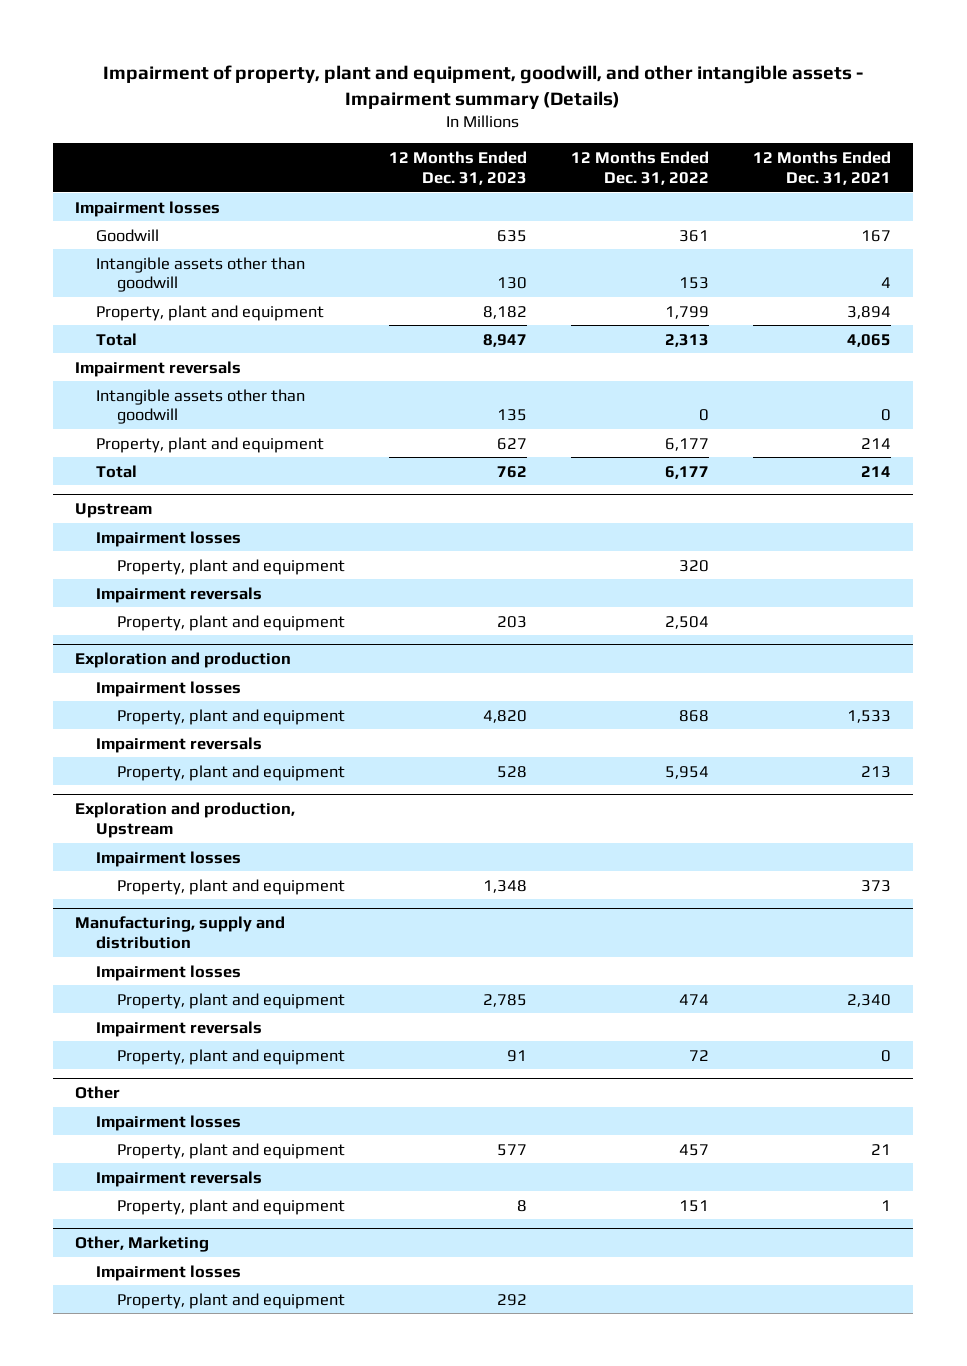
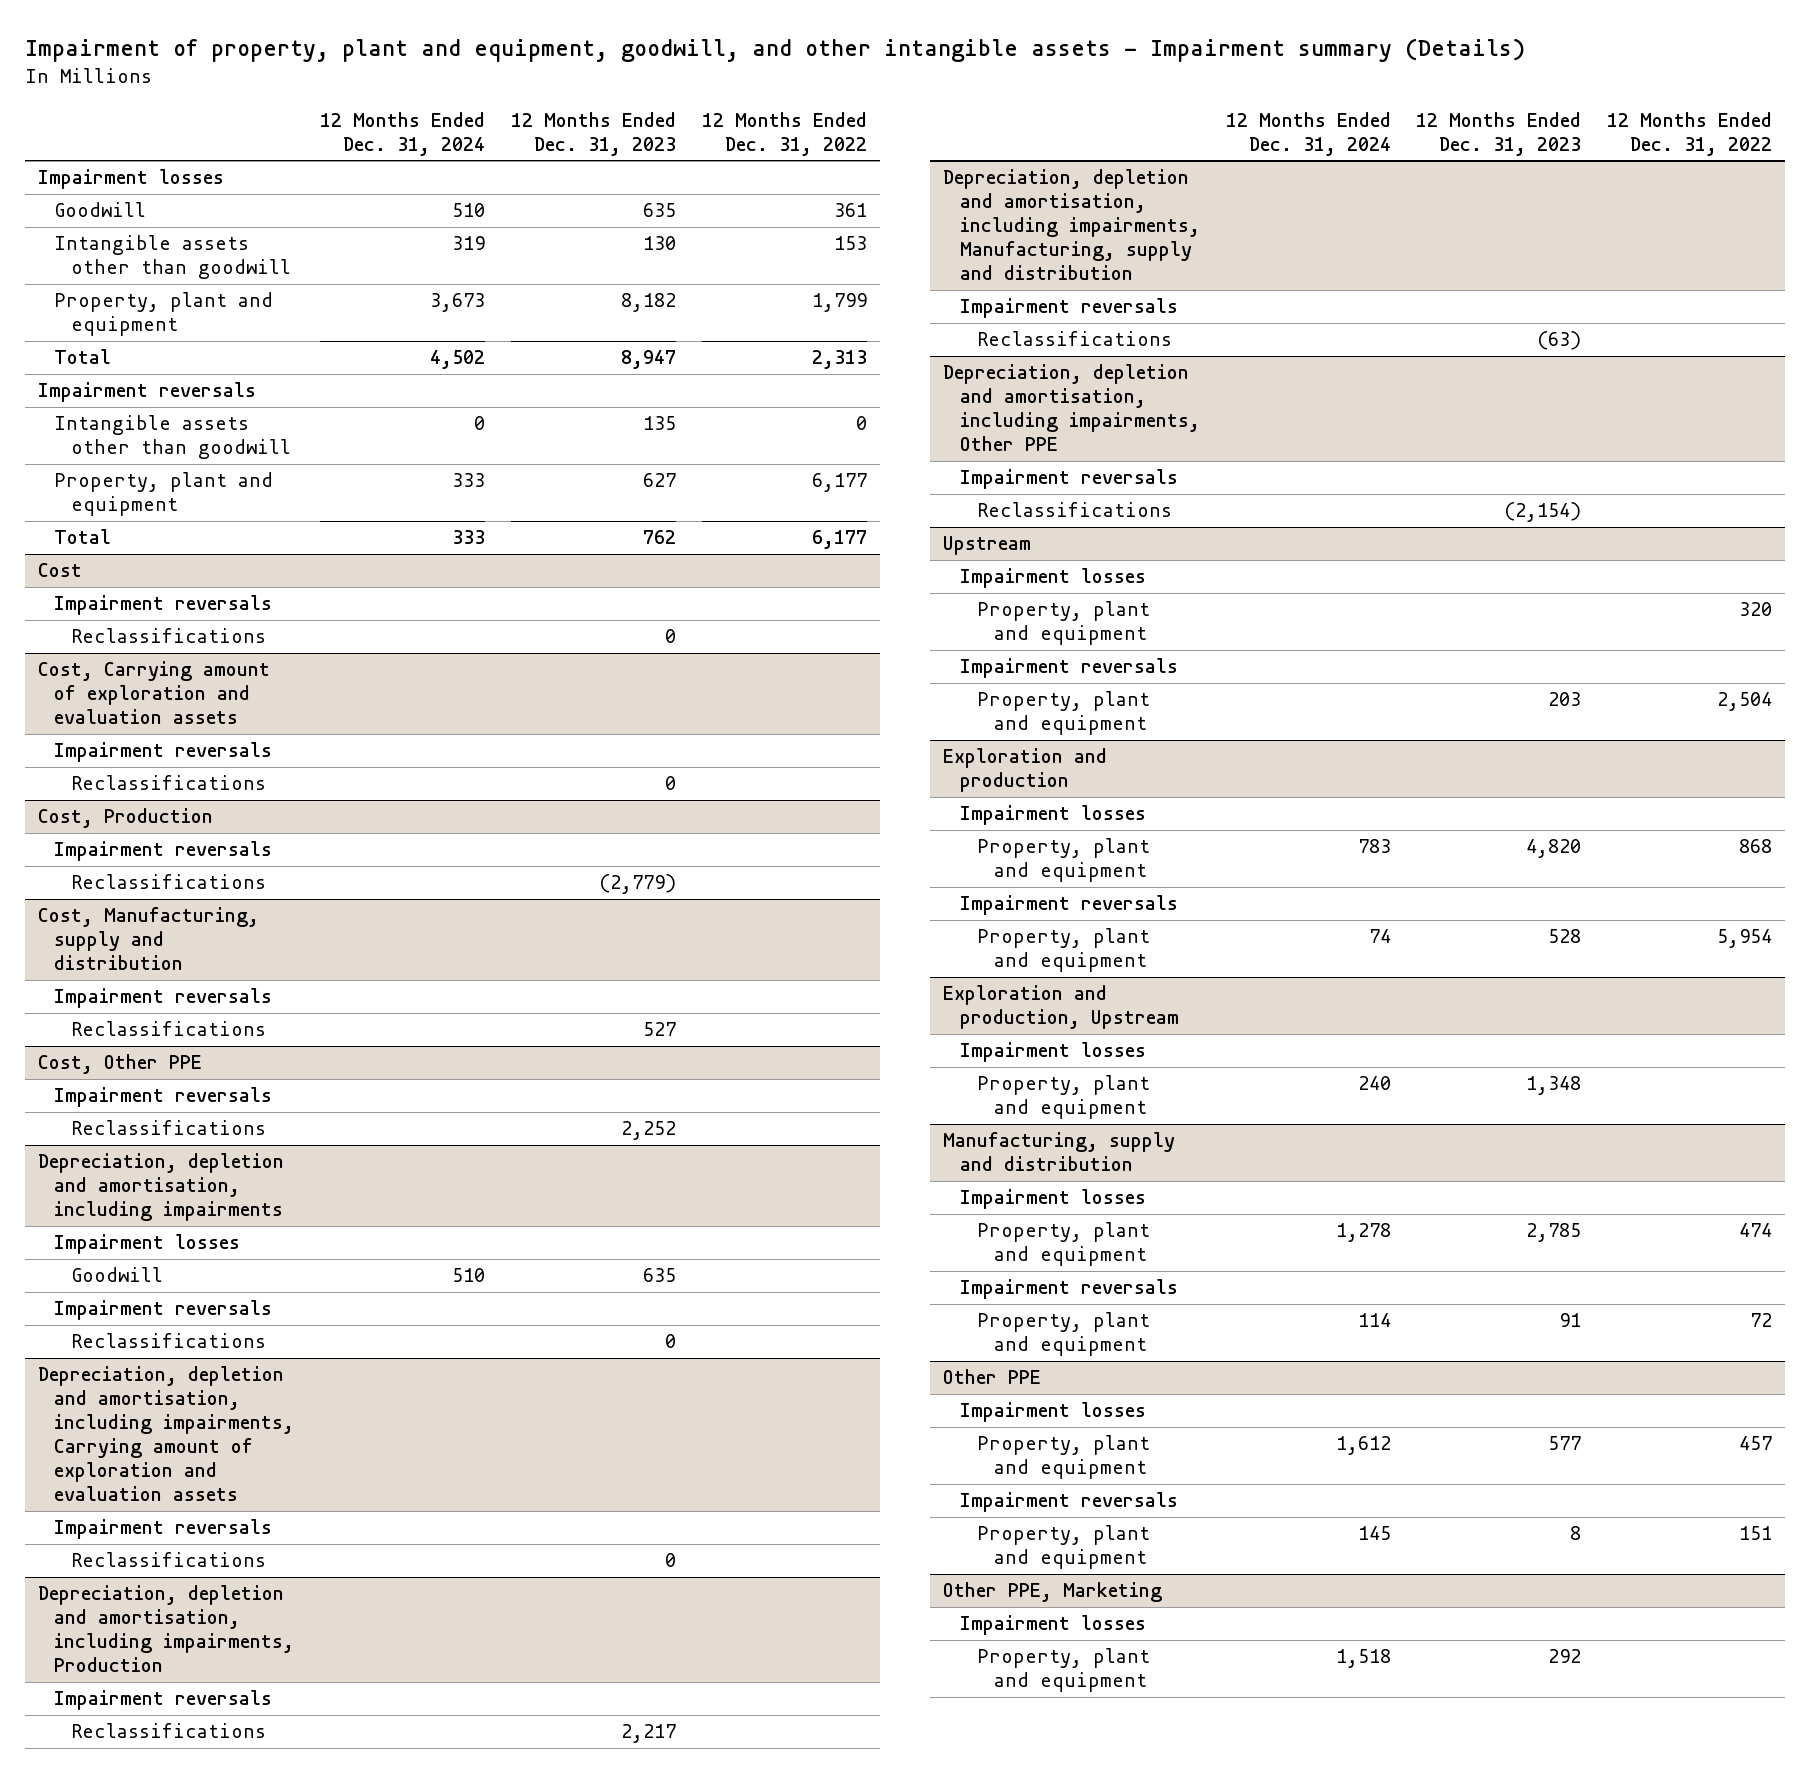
- | 12 Months Ended Dec. 31, 2023 | 12 Months Ended Dec. 31, 2022 | 12 Months Ended Dec. 31, 2021
+ | 12 Months Ended Dec. 31, 2024 | 12 Months Ended Dec. 31, 2023 | 12 Months Ended Dec. 31, 2022
+ Cost
+ Impairment reversals
+ Reclassifications | | 0 |
+ Cost, Carrying amount of exploration and evaluation assets
+ Impairment reversals
+ Reclassifications | | 0 |
+ Cost, Production
+ Impairment reversals
+ Reclassifications | | (2,779) |
+ Cost, Manufacturing, supply and distribution
+ Impairment reversals
+ Reclassifications | | 527 |
+ Cost, Other PPE
+ Impairment reversals
+ Reclassifications | | 2,252 |
+ Depreciation, depletion and amortisation, including impairments
+ Impairment losses
+ Goodwill | 510 | 635 |
+ Impairment reversals
+ Reclassifications | | 0 |
+ Depreciation, depletion and amortisation, including impairments, Carrying amount of exploration and evaluation assets
+ Impairment reversals
+ Reclassifications | | 0 |
+ Depreciation, depletion and amortisation, including impairments, Production
+ Impairment reversals
+ Reclassifications | | 2,217 |
+ Depreciation, depletion and amortisation, including impairments, Manufacturing, supply and distribution
+ Impairment reversals
+ Reclassifications | | (63) |
+ Depreciation, depletion and amortisation, including impairments, Other PPE
+ Impairment reversals
+ Reclassifications | | (2,154) |
- Other
+ Other PPE
- Other, Marketing
+ Other PPE, Marketing

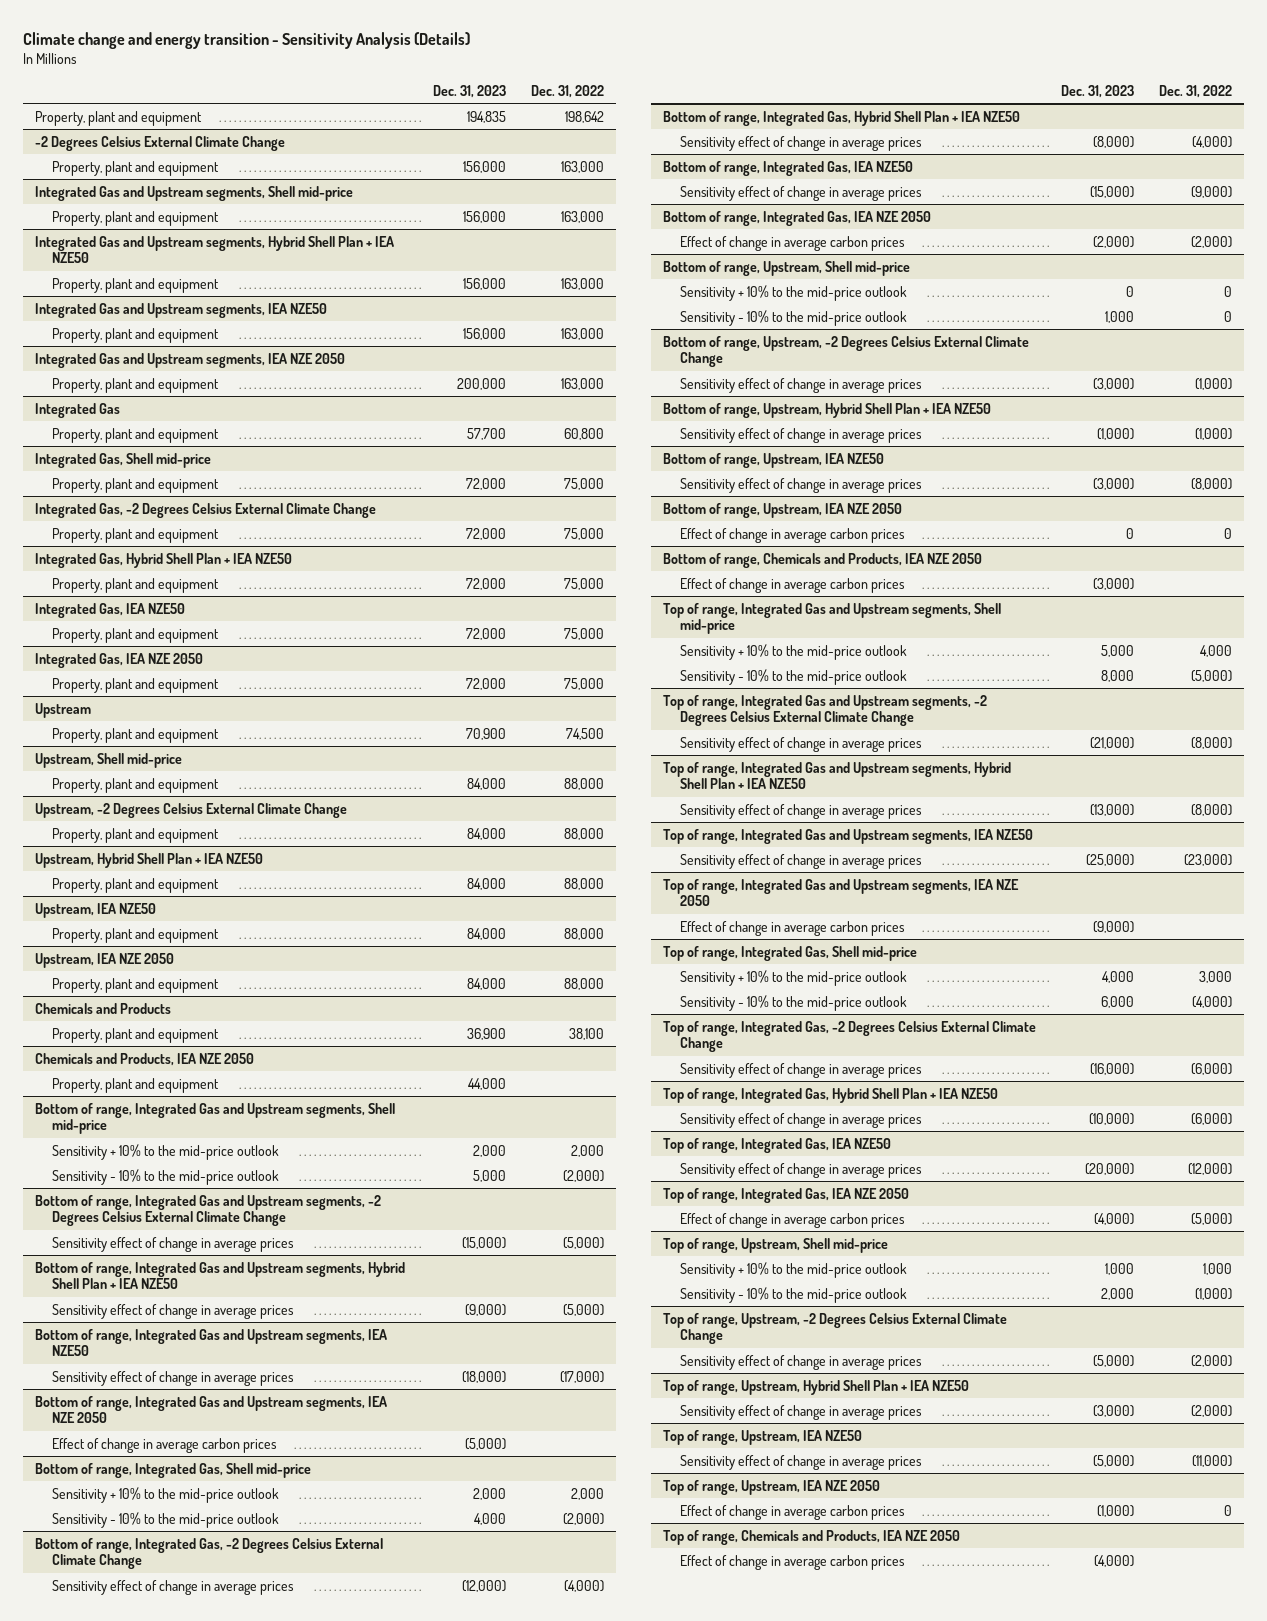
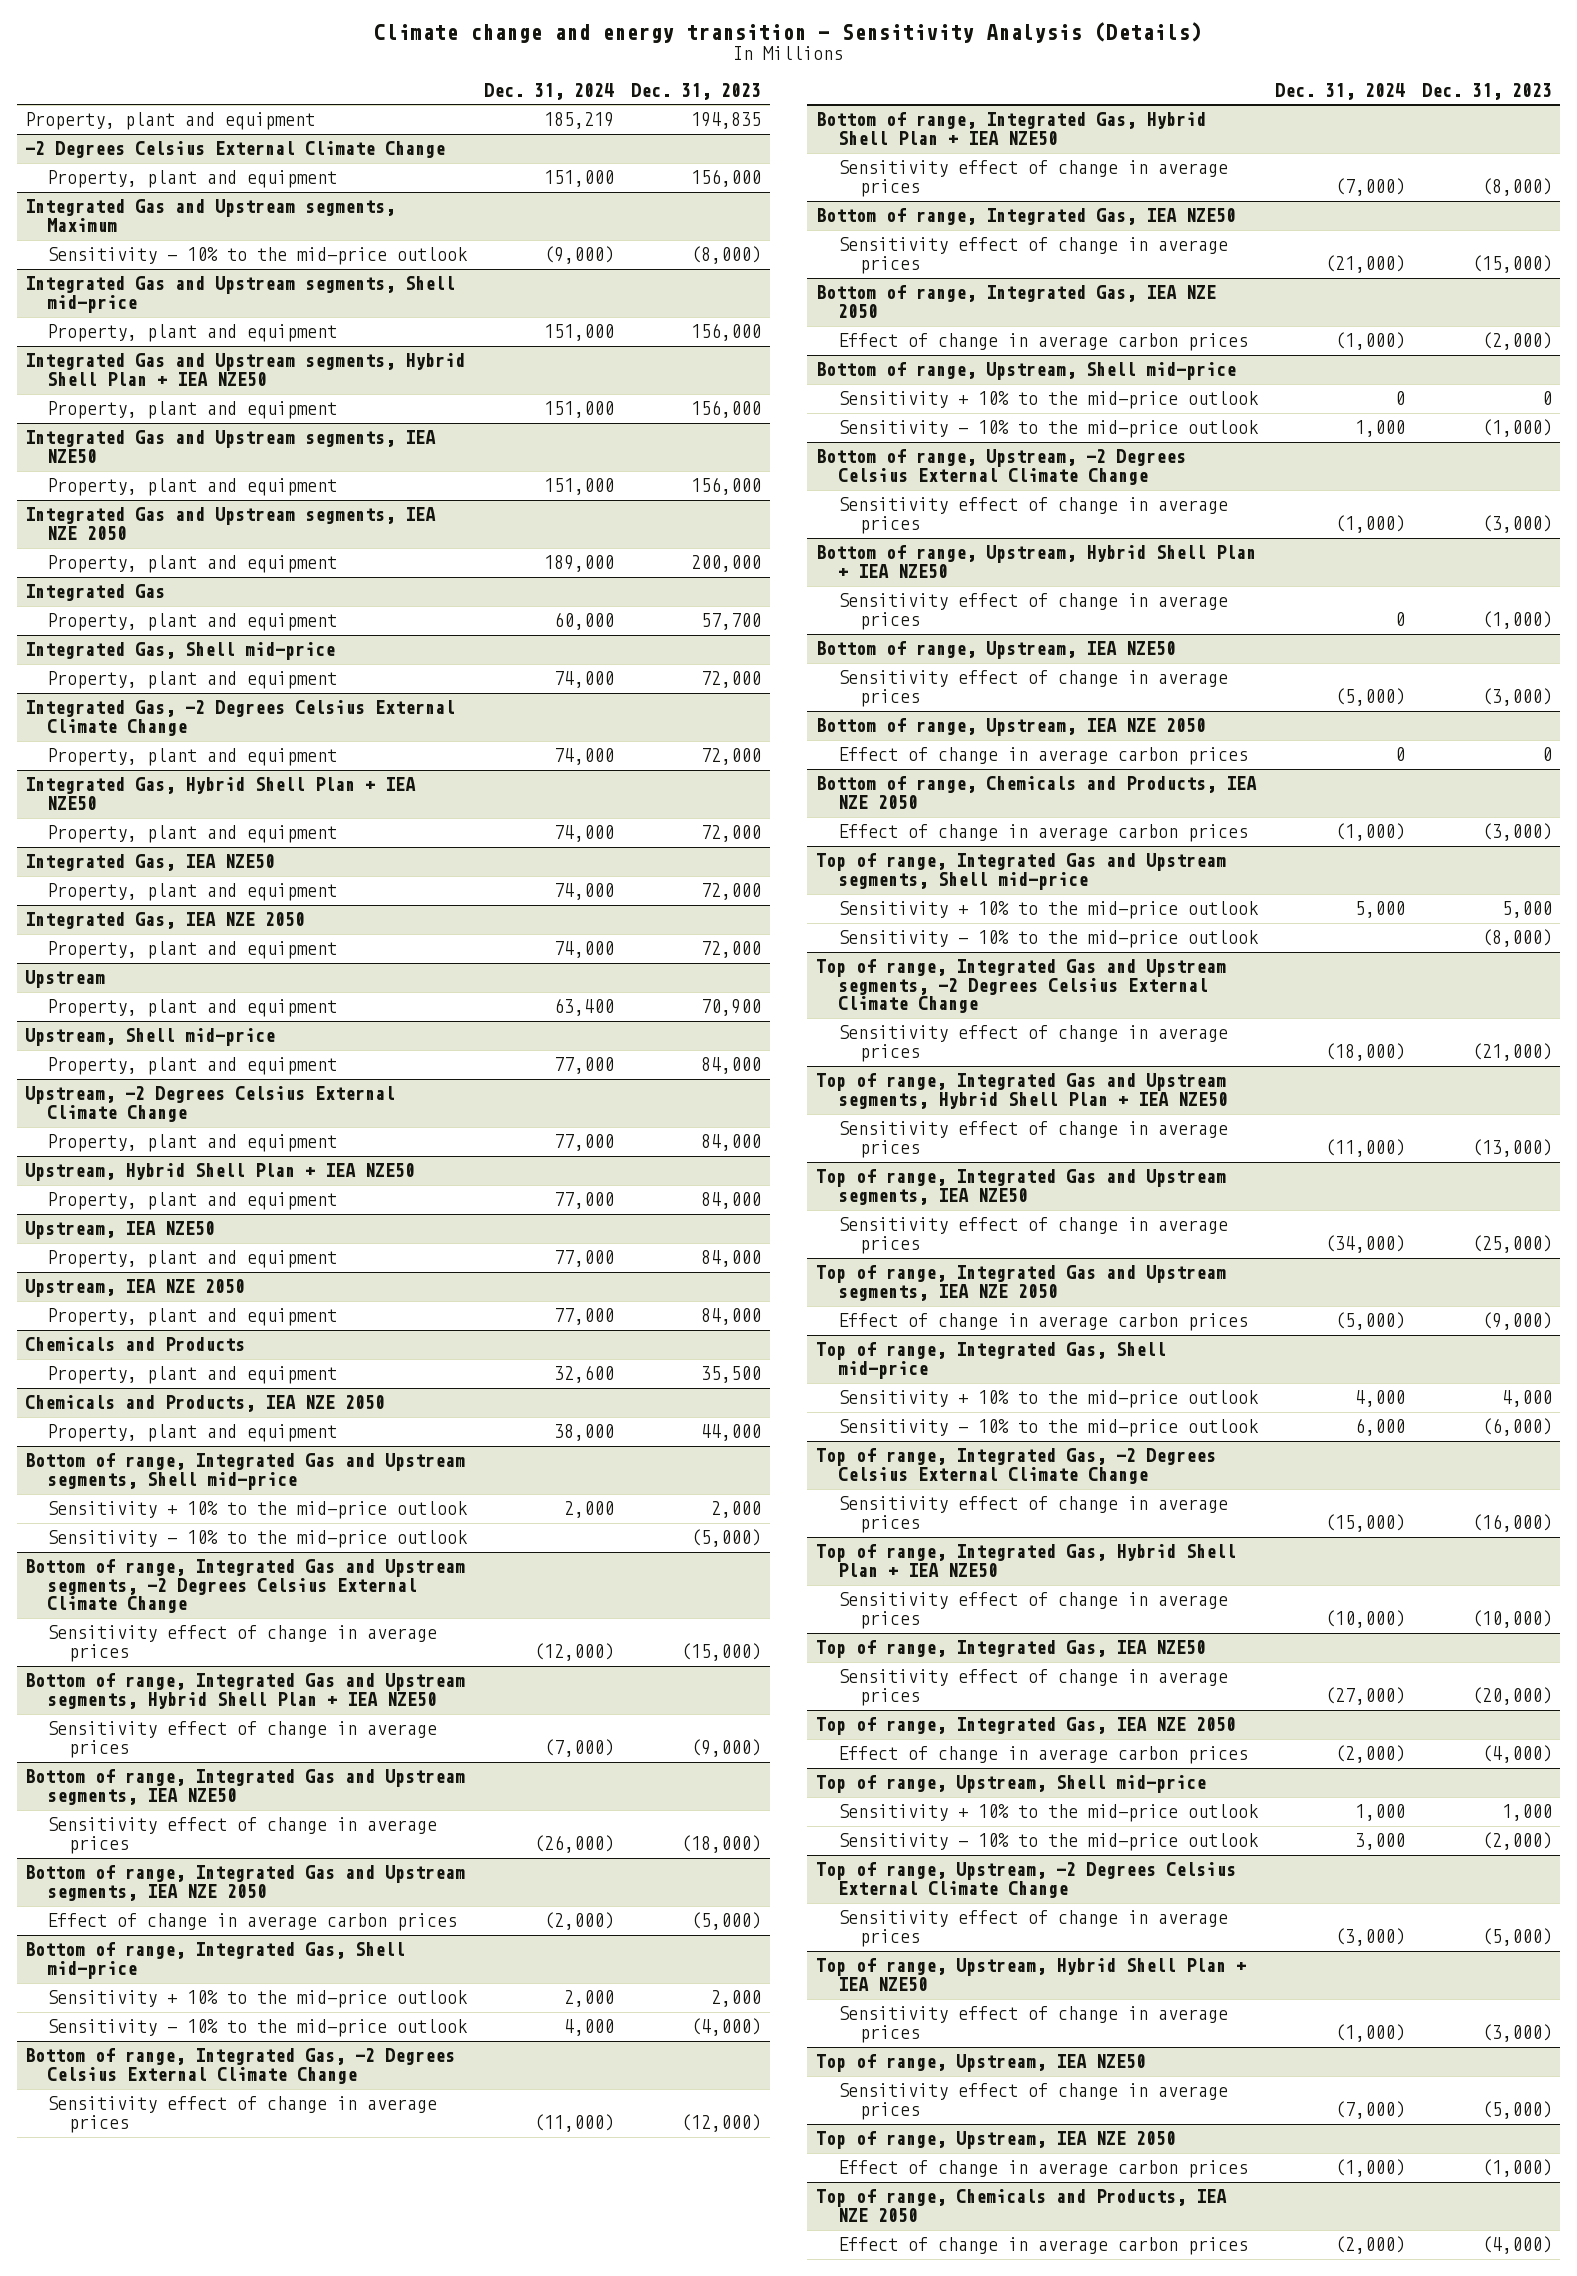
- | Dec. 31, 2023 | Dec. 31, 2022
+ | Dec. 31, 2024 | Dec. 31, 2023
+ Integrated Gas and Upstream segments, Maximum
+ Sensitivity - 10% to the mid-price outlook | (9,000) | (8,000)
@ Chemicals and Products
- Property, plant and equipment | 36,900 | 38,100
+ Property, plant and equipment | 32,600 | 35,500
@ Bottom of range, Integrated Gas and Upstream segments, Shell mid-price
- Sensitivity - 10% to the mid-price outlook | 5,000 | (2,000)
+ Sensitivity - 10% to the mid-price outlook | | (5,000)
@ Bottom of range, Integrated Gas, Shell mid-price
- Sensitivity - 10% to the mid-price outlook | 4,000 | (2,000)
+ Sensitivity - 10% to the mid-price outlook | 4,000 | (4,000)
@ Bottom of range, Upstream, Shell mid-price
- Sensitivity - 10% to the mid-price outlook | 1,000 | 0
+ Sensitivity - 10% to the mid-price outlook | 1,000 | (1,000)
@ Top of range, Integrated Gas and Upstream segments, Shell mid-price
- Sensitivity - 10% to the mid-price outlook | 8,000 | (5,000)
+ Sensitivity - 10% to the mid-price outlook | | (8,000)
@ Top of range, Integrated Gas, Shell mid-price
- Sensitivity - 10% to the mid-price outlook | 6,000 | (4,000)
+ Sensitivity - 10% to the mid-price outlook | 6,000 | (6,000)
@ Top of range, Upstream, Shell mid-price
- Sensitivity - 10% to the mid-price outlook | 2,000 | (1,000)
+ Sensitivity - 10% to the mid-price outlook | 3,000 | (2,000)

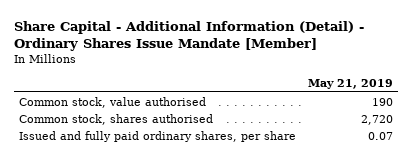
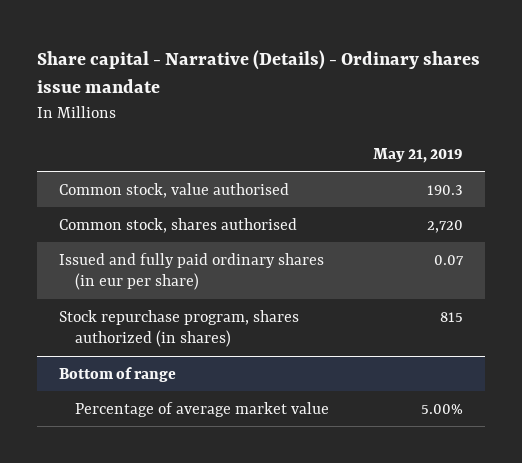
- Share Capital - Additional Information (Detail) - Ordinary Shares Issue Mandate [Member]
+ Share capital - Narrative (Details) - Ordinary shares issue mandate
- Common stock, value authorised | 190
+ Common stock, value authorised | 190.3
- Issued and fully paid ordinary shares, per share | 0.07
+ Issued and fully paid ordinary shares (in eur per share) | 0.07
+ Stock repurchase program, shares authorized (in shares) | 815
+ Bottom of range
+ Percentage of average market value | 5.00%

